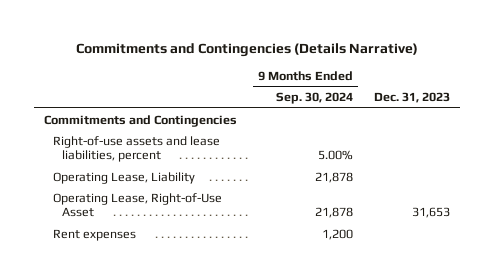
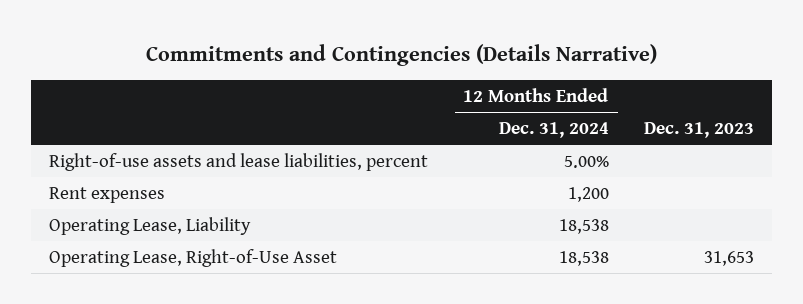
- | 9 Months Ended Sep. 30, 2024 | Dec. 31, 2023
+ | 12 Months Ended Dec. 31, 2024 | Dec. 31, 2023
- Commitments and Contingencies
moved up: Rent expenses | 1,200 |

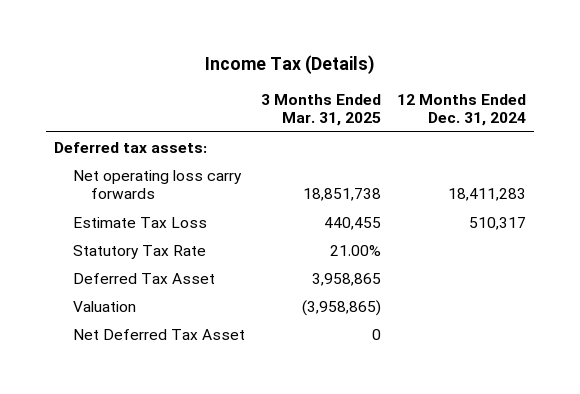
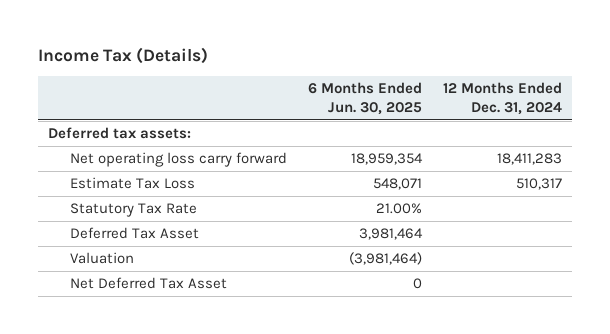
- | 3 Months Ended Mar. 31, 2025 | 12 Months Ended Dec. 31, 2024
+ | 6 Months Ended Jun. 30, 2025 | 12 Months Ended Dec. 31, 2024
- Net operating loss carry forwards | 18,851,738 | 18,411,283
+ Net operating loss carry forward | 18,959,354 | 18,411,283

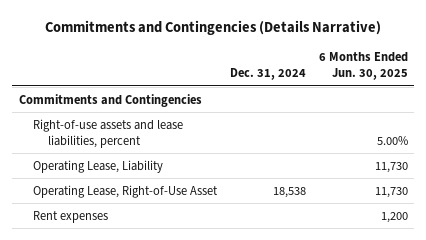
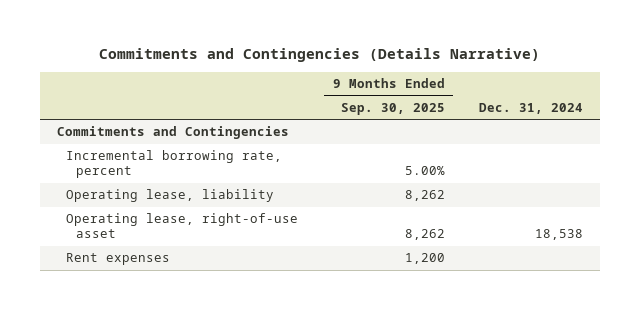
- | Dec. 31, 2024 | 6 Months Ended Jun. 30, 2025
+ | 9 Months Ended Sep. 30, 2025 | Dec. 31, 2024
- Right-of-use assets and lease liabilities, percent | | 5.00%
- Operating Lease, Liability | | 11,730
- Operating Lease, Right-of-Use Asset | 18,538 | 11,730
+ Incremental borrowing rate, percent | 5.00% |
+ Operating lease, liability | 8,262 |
+ Operating lease, right-of-use asset | 8,262 | 18,538

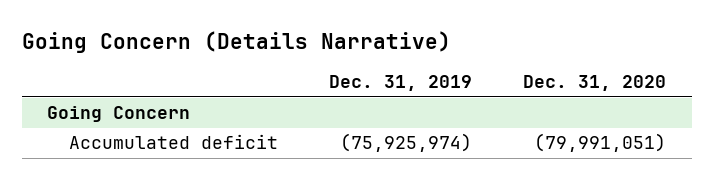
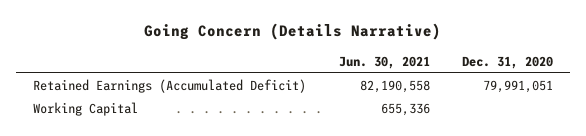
- | Dec. 31, 2019 | Dec. 31, 2020
+ | Jun. 30, 2021 | Dec. 31, 2020
- Going Concern
- Accumulated deficit | (75,925,974) | (79,991,051)
+ Retained Earnings (Accumulated Deficit) | 82,190,558 | 79,991,051
+ Working Capital | 655,336 |

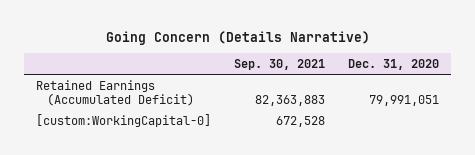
- | Jun. 30, 2021 | Dec. 31, 2020
+ | Sep. 30, 2021 | Dec. 31, 2020
- Working Capital | 655,336 |
+ [custom:WorkingCapital-0] | 672,528 |

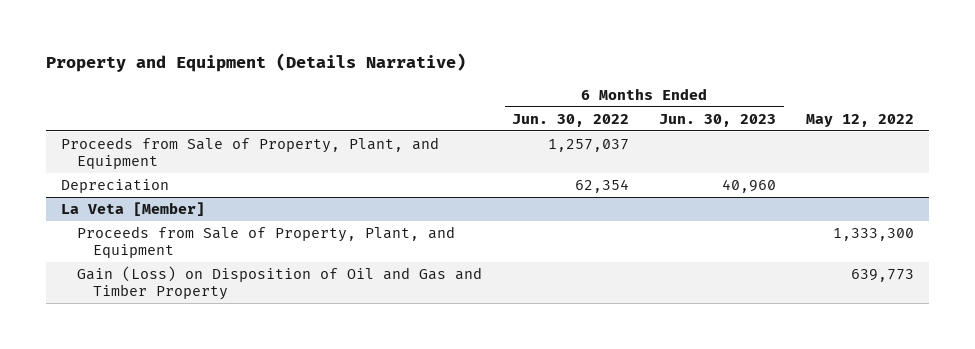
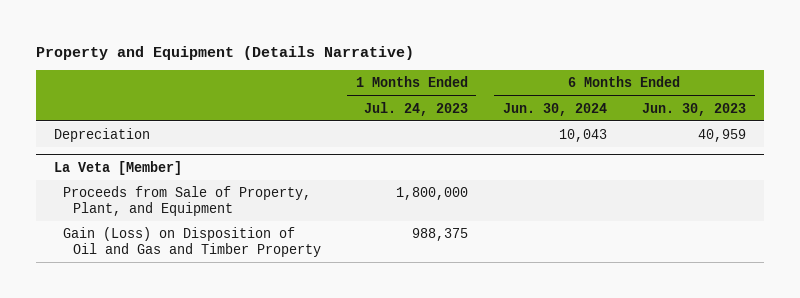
- | 6 Months Ended Jun. 30, 2022 | 6 Months Ended Jun. 30, 2023 | May 12, 2022
+ | 1 Months Ended Jul. 24, 2023 | 6 Months Ended Jun. 30, 2024 | 6 Months Ended Jun. 30, 2023
- Proceeds from Sale of Property, Plant, and Equipment | 1,257,037 | |
- Depreciation | 62,354 | 40,960 |
+ Depreciation | | 10,043 | 40,959

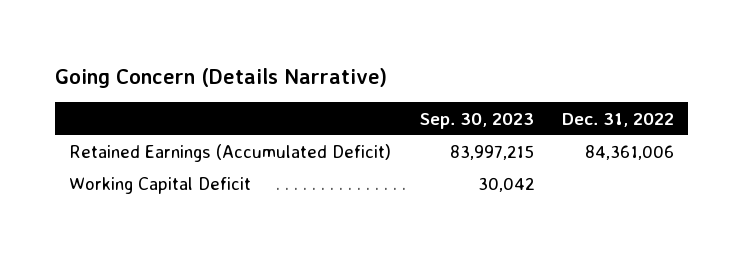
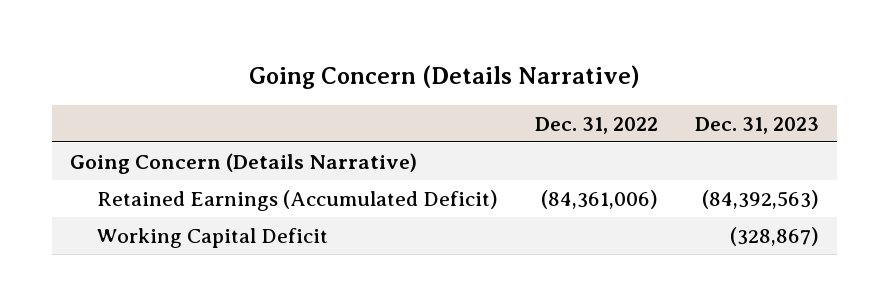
- | Sep. 30, 2023 | Dec. 31, 2022
+ | Dec. 31, 2022 | Dec. 31, 2023
- Retained Earnings (Accumulated Deficit) | 83,997,215 | 84,361,006
+ Going Concern (Details Narrative)
+ Retained Earnings (Accumulated Deficit) | (84,361,006) | (84,392,563)

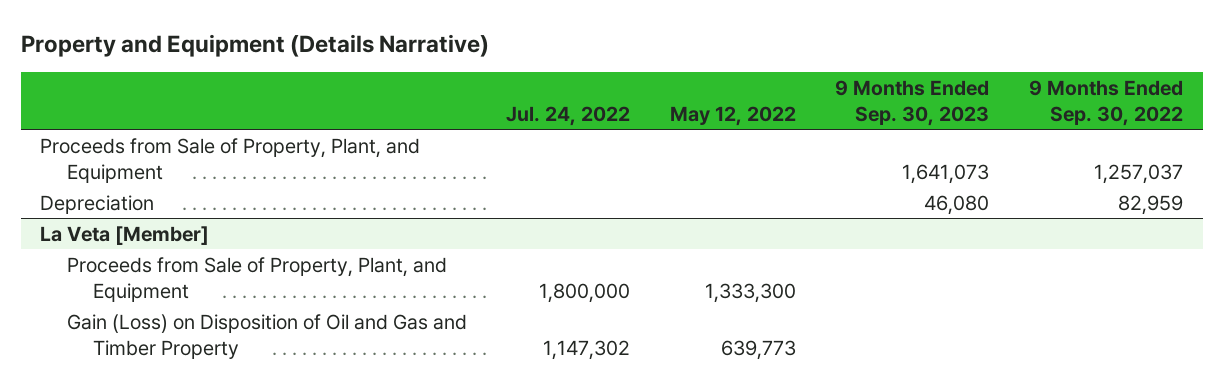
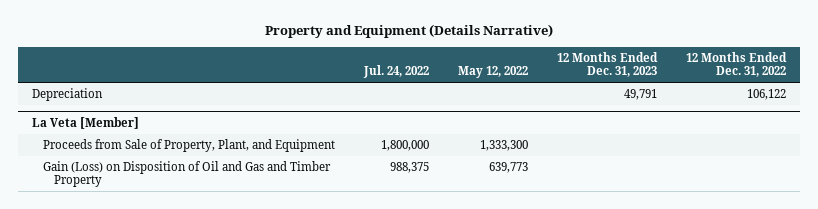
- | Jul. 24, 2022 | May 12, 2022 | 9 Months Ended Sep. 30, 2023 | 9 Months Ended Sep. 30, 2022
+ | Jul. 24, 2022 | May 12, 2022 | 12 Months Ended Dec. 31, 2023 | 12 Months Ended Dec. 31, 2022
- Proceeds from Sale of Property, Plant, and Equipment | | | 1,641,073 | 1,257,037
@ La Veta [Member]
- Gain (Loss) on Disposition of Oil and Gas and Timber Property | 1,147,302 | 639,773 | |
+ Gain (Loss) on Disposition of Oil and Gas and Timber Property | 988,375 | 639,773 | |

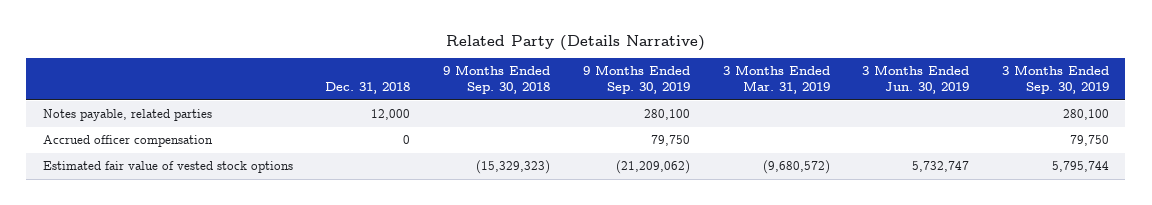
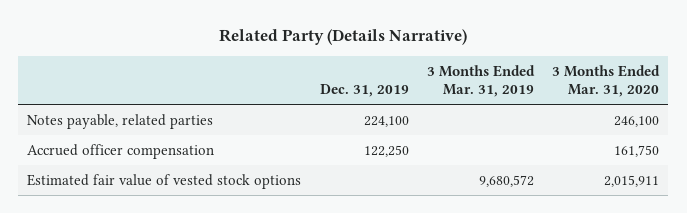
- | Dec. 31, 2018 | 9 Months Ended Sep. 30, 2018 | 9 Months Ended Sep. 30, 2019 | 3 Months Ended Mar. 31, 2019 | 3 Months Ended Jun. 30, 2019 | 3 Months Ended Sep. 30, 2019
+ | Dec. 31, 2019 | 3 Months Ended Mar. 31, 2019 | 3 Months Ended Mar. 31, 2020
- Estimated fair value of vested stock options | | (15,329,323) | (21,209,062) | (9,680,572) | 5,732,747 | 5,795,744
+ Estimated fair value of vested stock options | | 9,680,572 | 2,015,911

